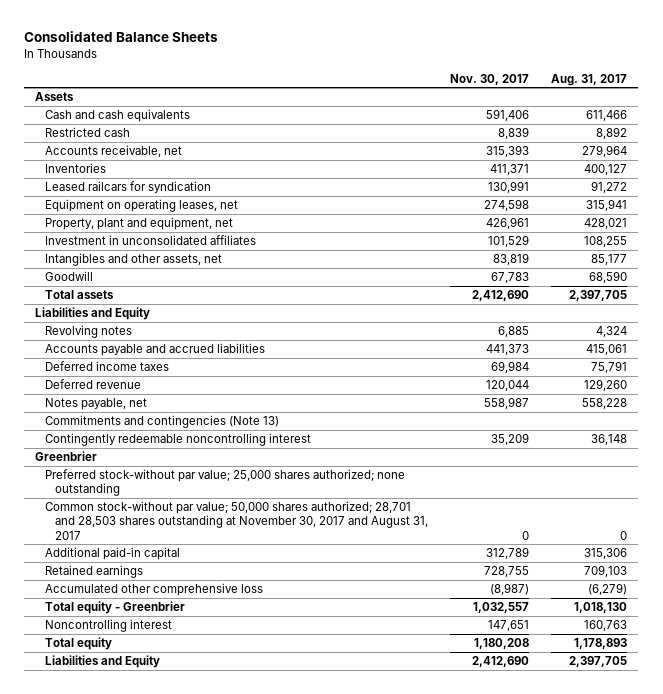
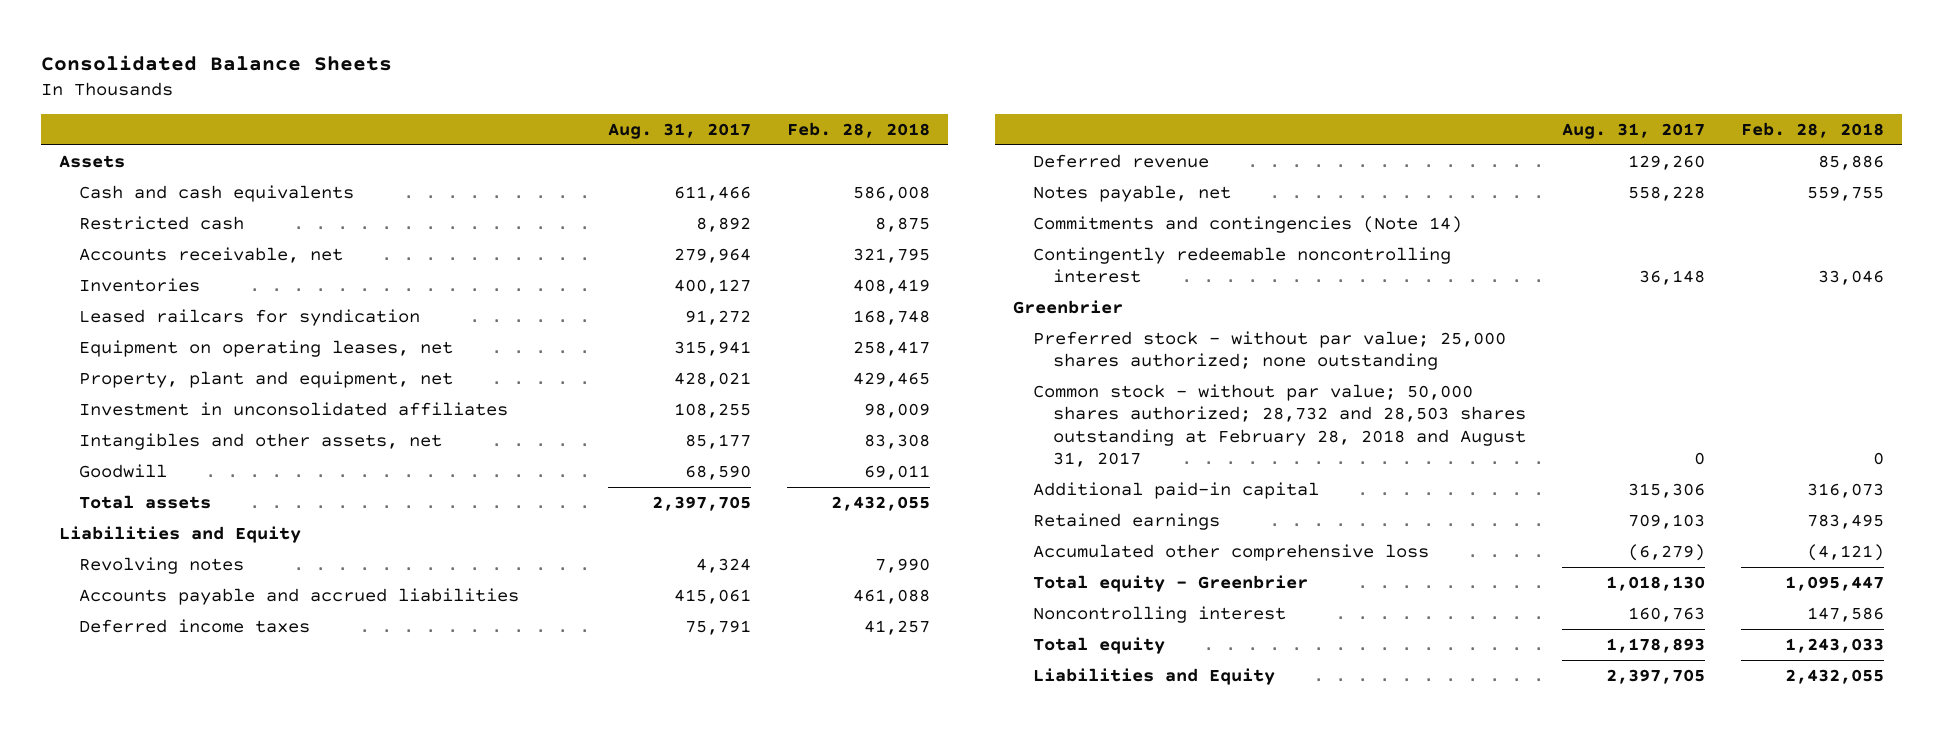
- | Nov. 30, 2017 | Aug. 31, 2017
+ | Aug. 31, 2017 | Feb. 28, 2018
- Commitments and contingencies (Note 13)
+ Commitments and contingencies (Note 14)
- Preferred stock-without par value; 25,000 shares authorized; none outstanding
- Common stock-without par value; 50,000 shares authorized; 28,701 and 28,503 shares outstanding at November 30, 2017 and August 31, 2017 | 0 | 0
+ Preferred stock - without par value; 25,000 shares authorized; none outstanding
+ Common stock - without par value; 50,000 shares authorized; 28,732 and 28,503 shares outstanding at February 28, 2018 and August 31, 2017 | 0 | 0

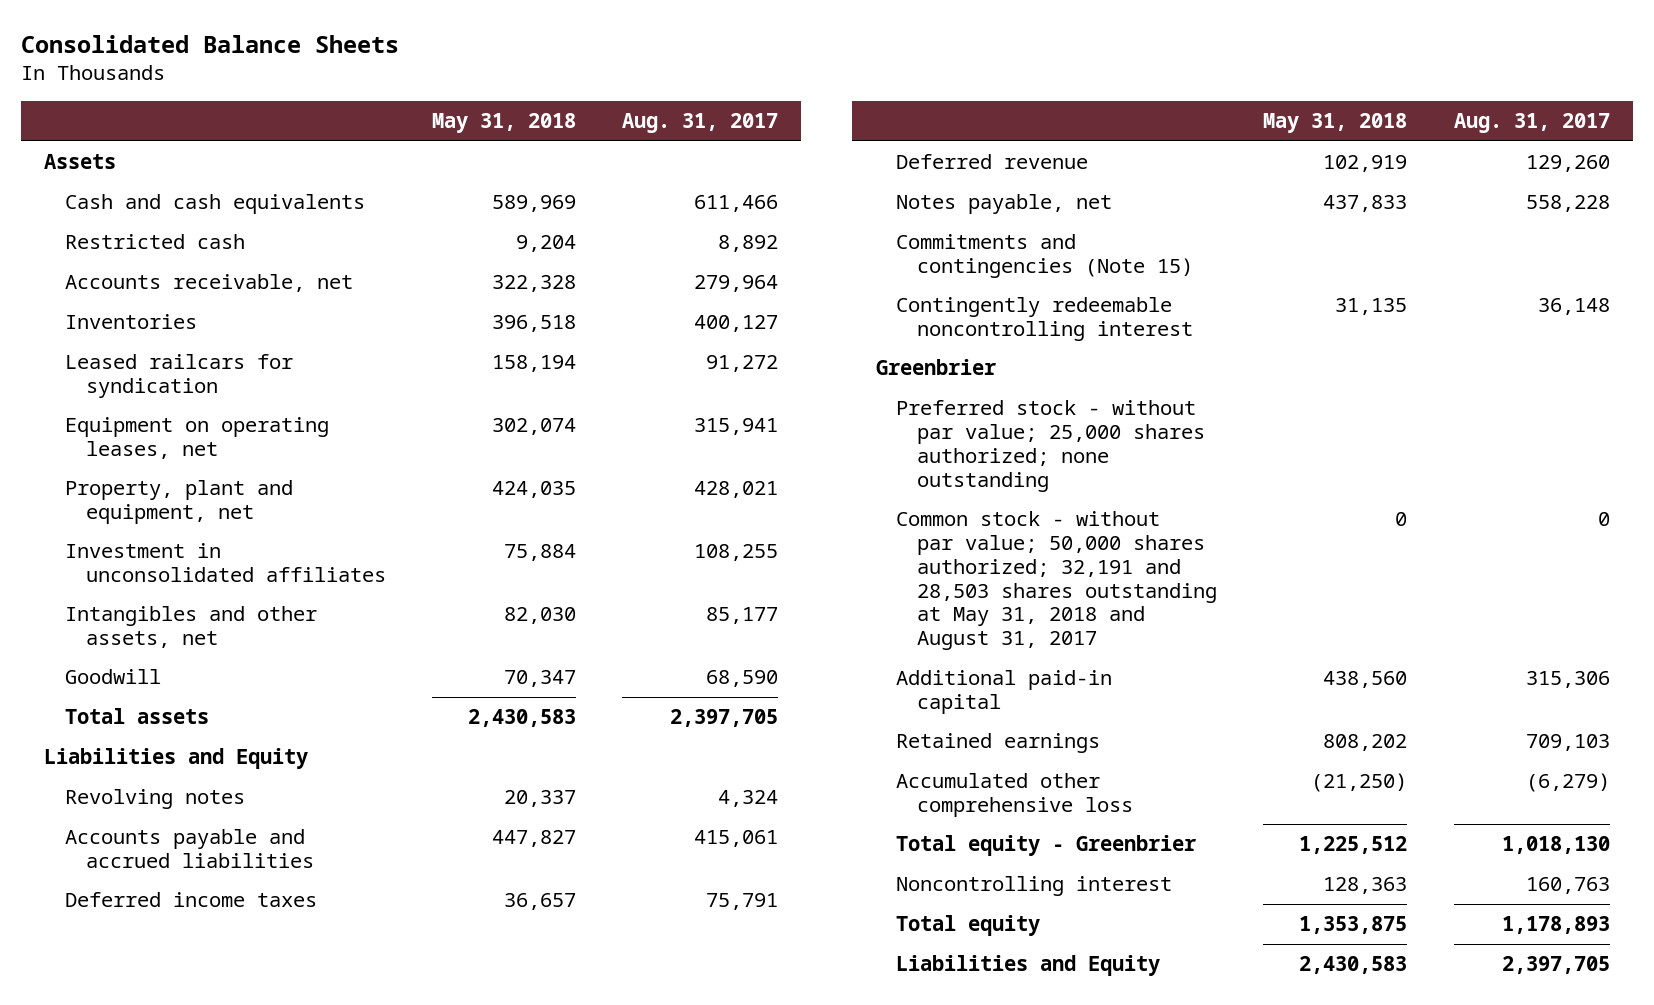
- | Aug. 31, 2017 | Feb. 28, 2018
+ | May 31, 2018 | Aug. 31, 2017
- Commitments and contingencies (Note 14)
+ Commitments and contingencies (Note 15)
- Common stock - without par value; 50,000 shares authorized; 28,732 and 28,503 shares outstanding at February 28, 2018 and August 31, 2017 | 0 | 0
+ Common stock - without par value; 50,000 shares authorized; 32,191 and 28,503 shares outstanding at May 31, 2018 and August 31, 2017 | 0 | 0

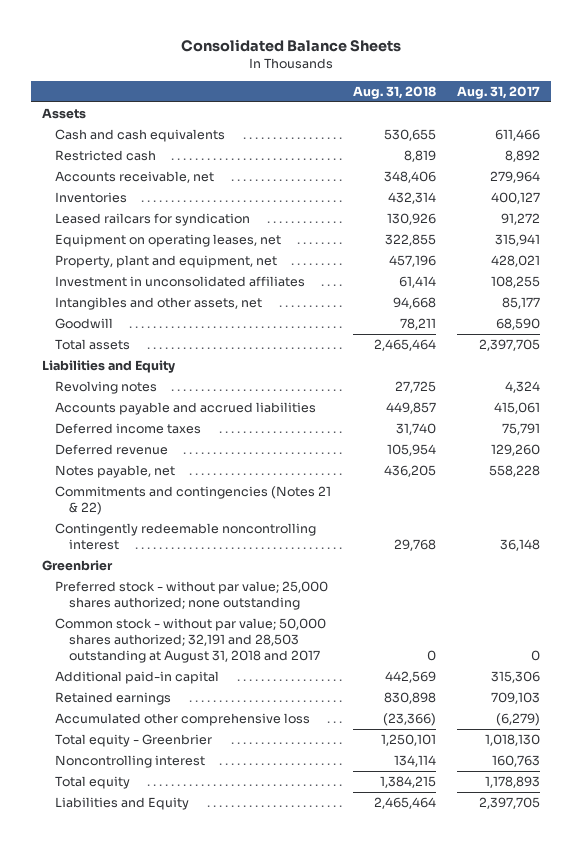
- | May 31, 2018 | Aug. 31, 2017
+ | Aug. 31, 2018 | Aug. 31, 2017
- Commitments and contingencies (Note 15)
+ Commitments and contingencies (Notes 21 & 22)
- Common stock - without par value; 50,000 shares authorized; 32,191 and 28,503 shares outstanding at May 31, 2018 and August 31, 2017 | 0 | 0
+ Common stock - without par value; 50,000 shares authorized; 32,191 and 28,503 outstanding at August 31, 2018 and 2017 | 0 | 0

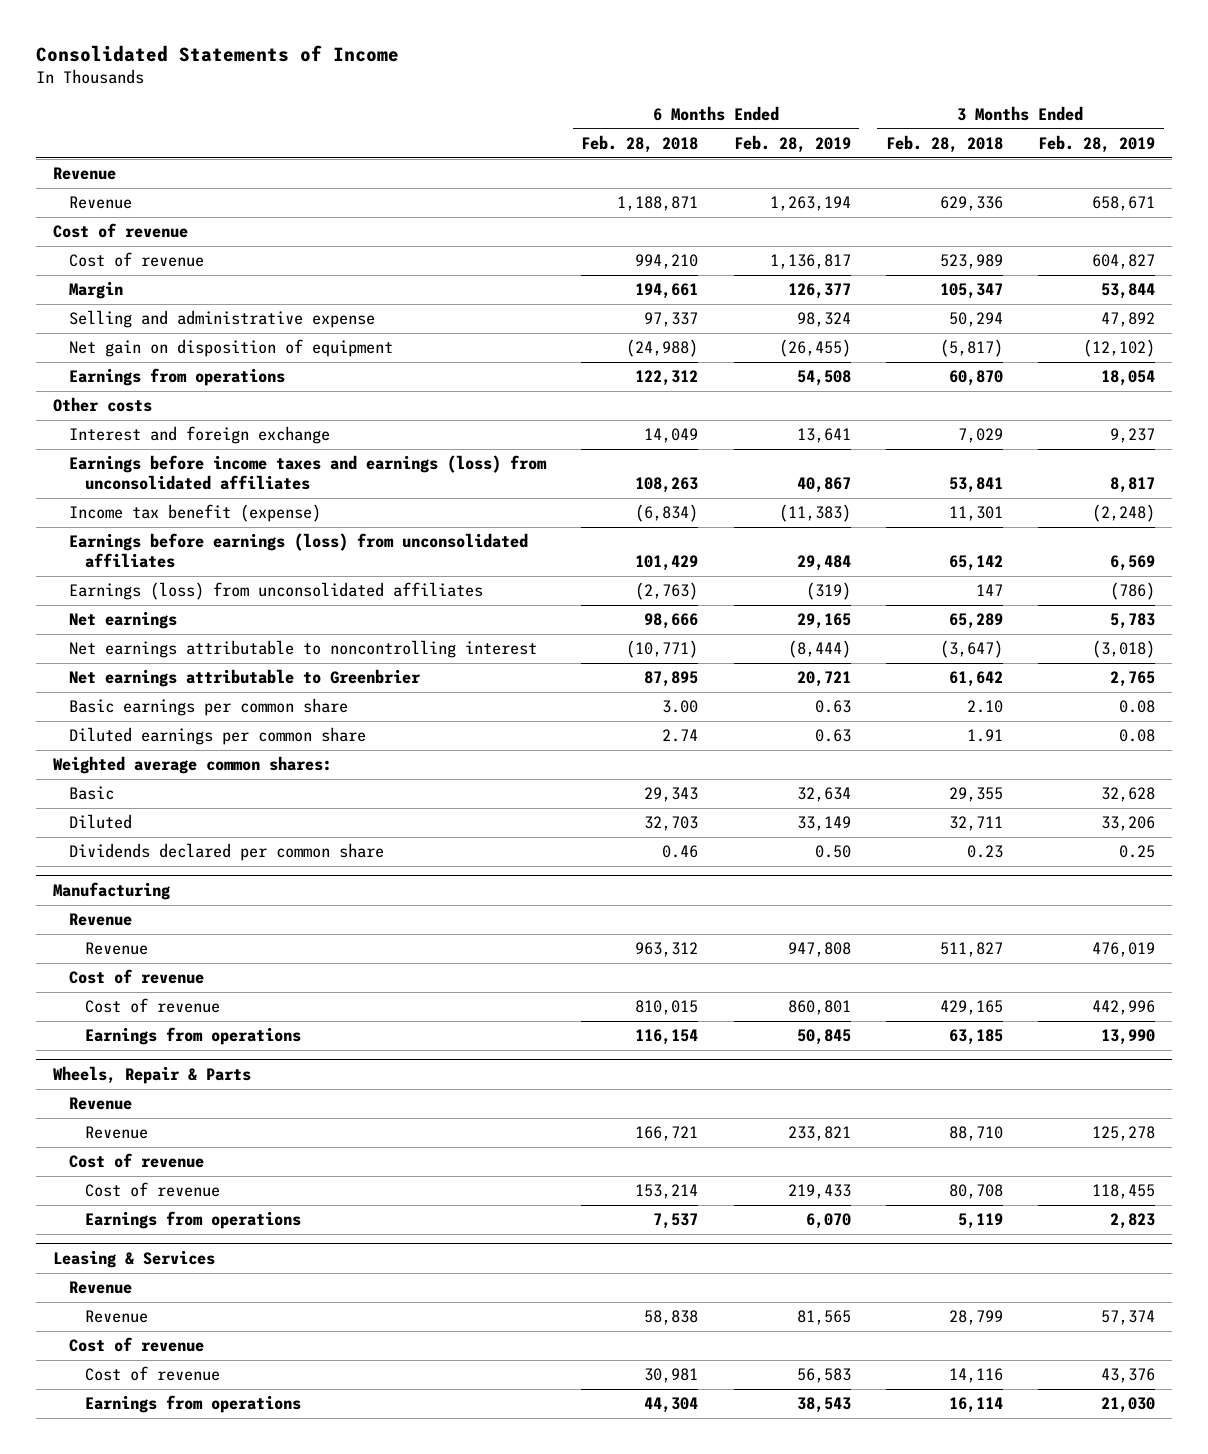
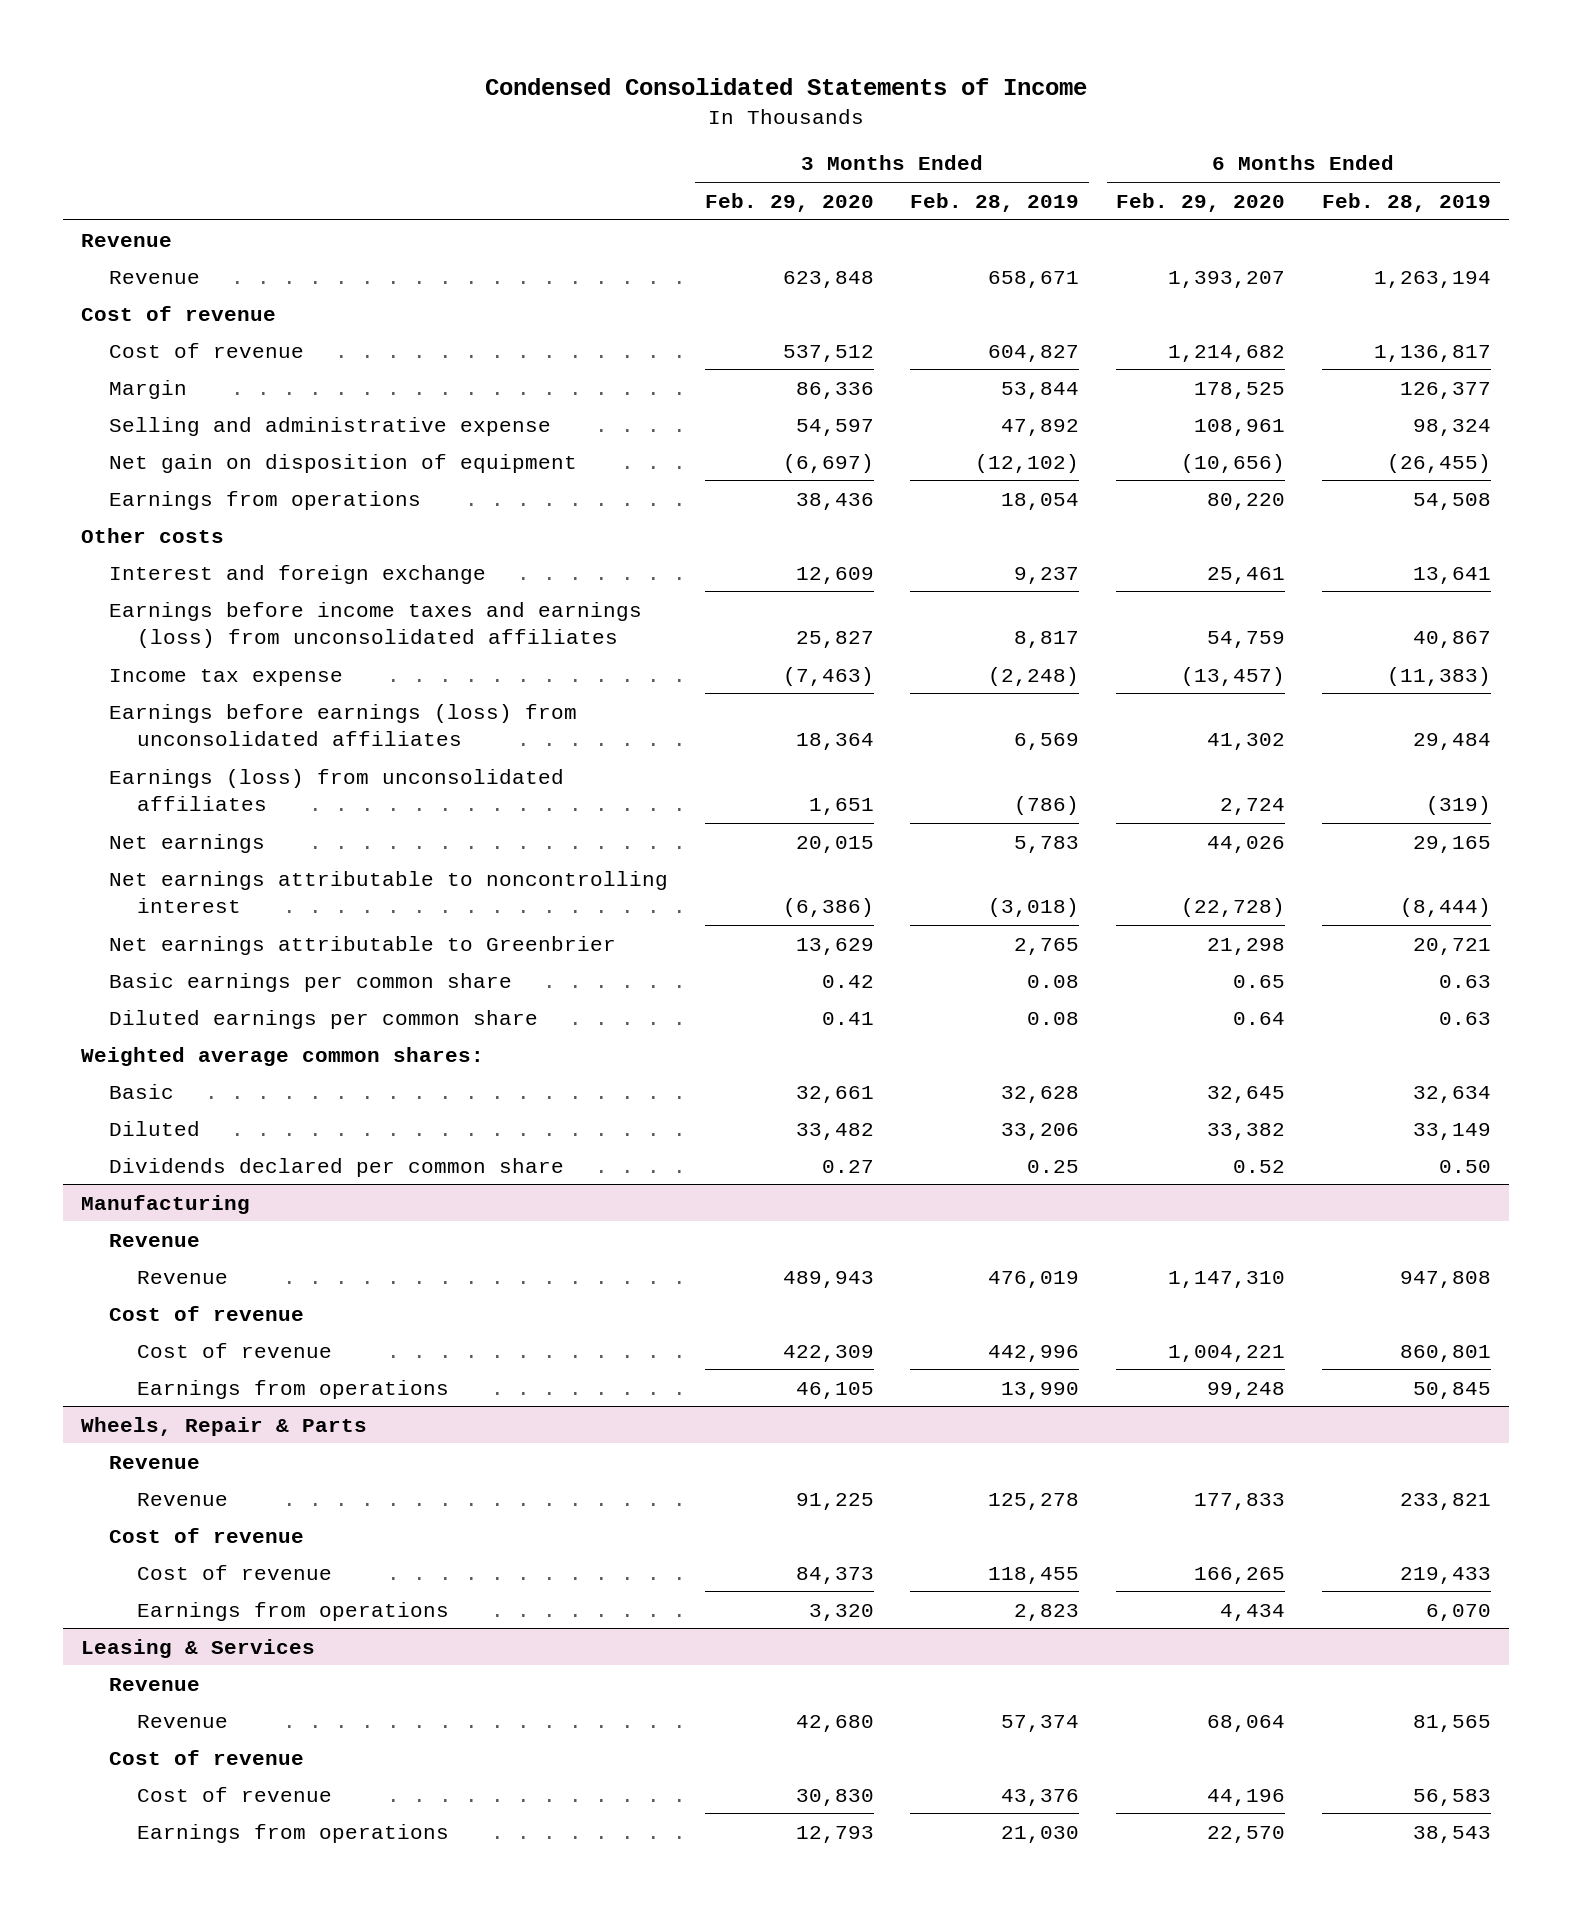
- Consolidated Statements of Income
+ Condensed Consolidated Statements of Income
- | 6 Months Ended Feb. 28, 2018 | 6 Months Ended Feb. 28, 2019 | 3 Months Ended Feb. 28, 2018 | 3 Months Ended Feb. 28, 2019
+ | 3 Months Ended Feb. 29, 2020 | 3 Months Ended Feb. 28, 2019 | 6 Months Ended Feb. 29, 2020 | 6 Months Ended Feb. 28, 2019
- Income tax benefit (expense) | (6,834) | (11,383) | 11,301 | (2,248)
+ Income tax expense | (7,463) | (2,248) | (13,457) | (11,383)

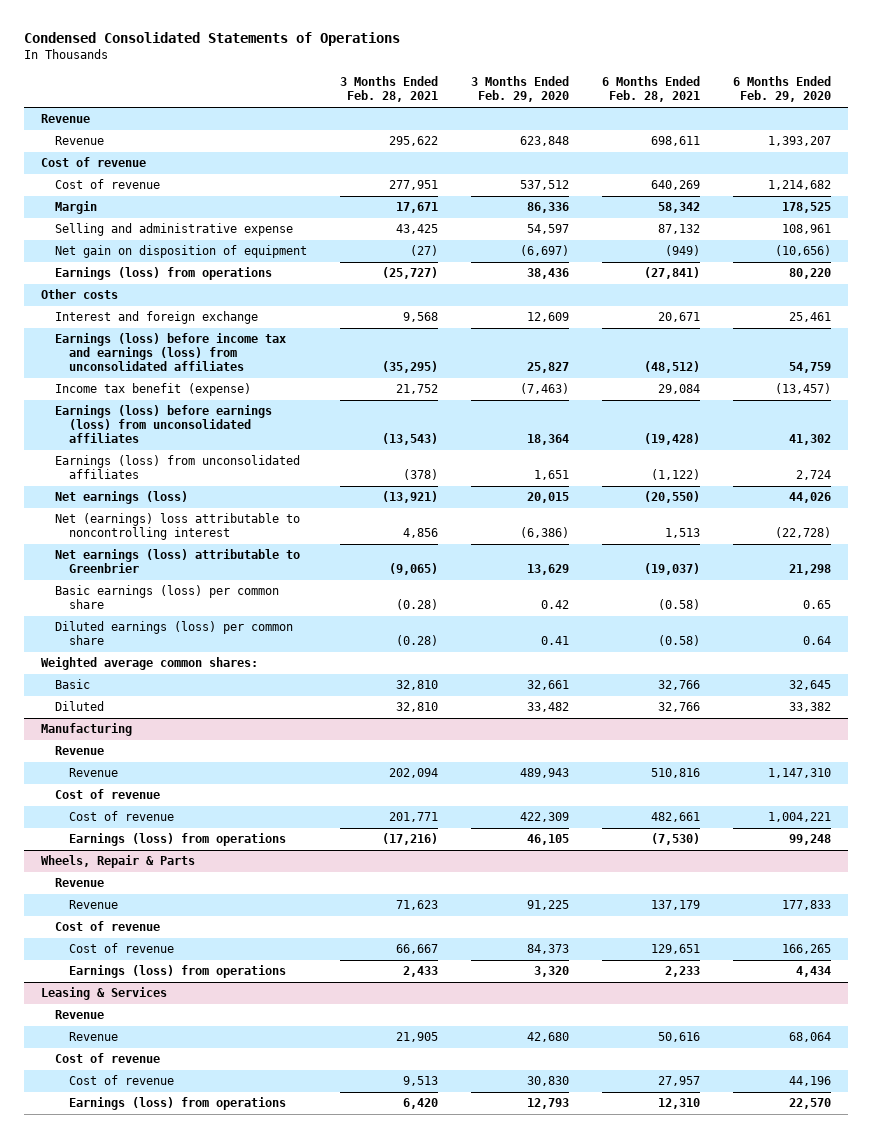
- Condensed Consolidated Statements of Income
+ Condensed Consolidated Statements of Operations
- | 3 Months Ended Feb. 29, 2020 | 3 Months Ended Feb. 28, 2019 | 6 Months Ended Feb. 29, 2020 | 6 Months Ended Feb. 28, 2019
+ | 3 Months Ended Feb. 28, 2021 | 3 Months Ended Feb. 29, 2020 | 6 Months Ended Feb. 28, 2021 | 6 Months Ended Feb. 29, 2020
- Earnings from operations | 38,436 | 18,054 | 80,220 | 54,508
+ Earnings (loss) from operations | (25,727) | 38,436 | (27,841) | 80,220
- Earnings before income taxes and earnings (loss) from unconsolidated affiliates | 25,827 | 8,817 | 54,759 | 40,867
- Income tax expense | (7,463) | (2,248) | (13,457) | (11,383)
- Earnings before earnings (loss) from unconsolidated affiliates | 18,364 | 6,569 | 41,302 | 29,484
+ Earnings (loss) before income tax and earnings (loss) from unconsolidated affiliates | (35,295) | 25,827 | (48,512) | 54,759
+ Income tax benefit (expense) | 21,752 | (7,463) | 29,084 | (13,457)
+ Earnings (loss) before earnings (loss) from unconsolidated affiliates | (13,543) | 18,364 | (19,428) | 41,302
- Net earnings | 20,015 | 5,783 | 44,026 | 29,165
- Net earnings attributable to noncontrolling interest | (6,386) | (3,018) | (22,728) | (8,444)
- Net earnings attributable to Greenbrier | 13,629 | 2,765 | 21,298 | 20,721
- Basic earnings per common share | 0.42 | 0.08 | 0.65 | 0.63
- Diluted earnings per common share | 0.41 | 0.08 | 0.64 | 0.63
+ Net earnings (loss) | (13,921) | 20,015 | (20,550) | 44,026
+ Net (earnings) loss attributable to noncontrolling interest | 4,856 | (6,386) | 1,513 | (22,728)
+ Net earnings (loss) attributable to Greenbrier | (9,065) | 13,629 | (19,037) | 21,298
+ Basic earnings (loss) per common share | (0.28) | 0.42 | (0.58) | 0.65
+ Diluted earnings (loss) per common share | (0.28) | 0.41 | (0.58) | 0.64
- Dividends declared per common share | 0.27 | 0.25 | 0.52 | 0.50
@ Manufacturing
- Earnings from operations | 46,105 | 13,990 | 99,248 | 50,845
+ Earnings (loss) from operations | (17,216) | 46,105 | (7,530) | 99,248
@ Wheels, Repair & Parts
- Earnings from operations | 3,320 | 2,823 | 4,434 | 6,070
+ Earnings (loss) from operations | 2,433 | 3,320 | 2,233 | 4,434
@ Leasing & Services
- Earnings from operations | 12,793 | 21,030 | 22,570 | 38,543
+ Earnings (loss) from operations | 6,420 | 12,793 | 12,310 | 22,570

